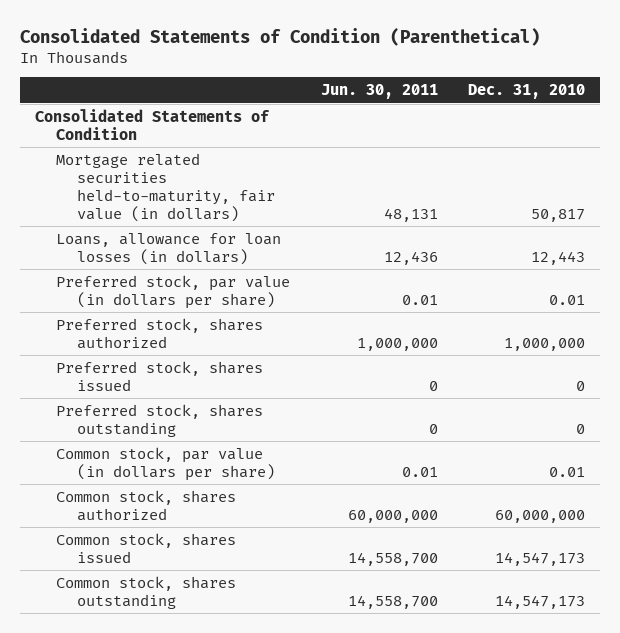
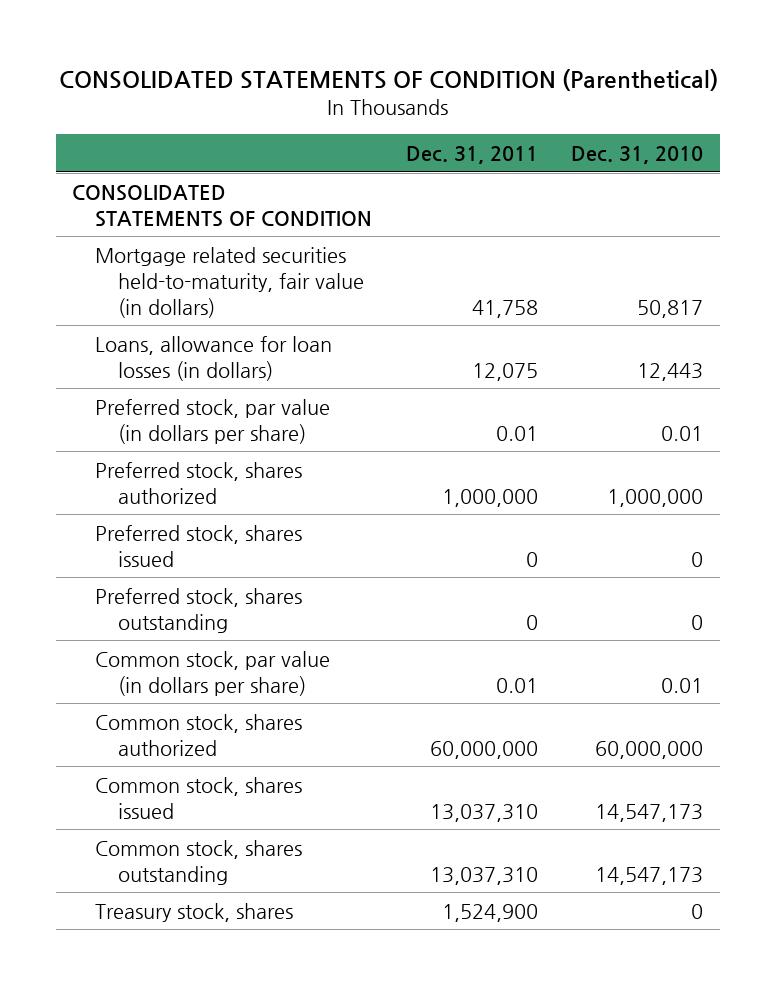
- Consolidated Statements of Condition (Parenthetical)
+ CONSOLIDATED STATEMENTS OF CONDITION (Parenthetical)
- | Jun. 30, 2011 | Dec. 31, 2010
+ | Dec. 31, 2011 | Dec. 31, 2010
- Consolidated Statements of Condition
+ CONSOLIDATED STATEMENTS OF CONDITION
+ Treasury stock, shares | 1,524,900 | 0

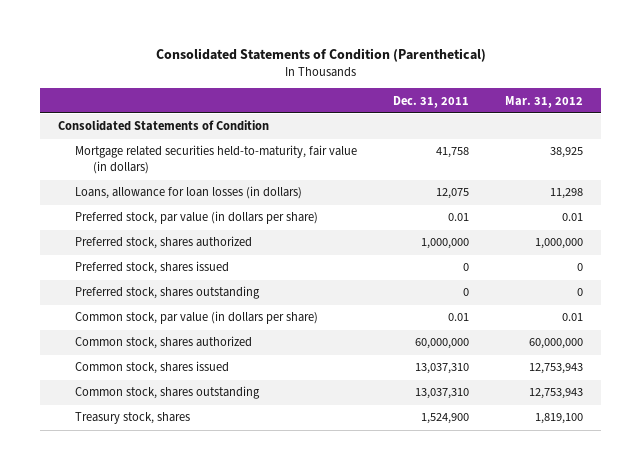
- CONSOLIDATED STATEMENTS OF CONDITION (Parenthetical)
+ Consolidated Statements of Condition (Parenthetical)
- | Dec. 31, 2011 | Dec. 31, 2010
+ | Dec. 31, 2011 | Mar. 31, 2012
- CONSOLIDATED STATEMENTS OF CONDITION
+ Consolidated Statements of Condition

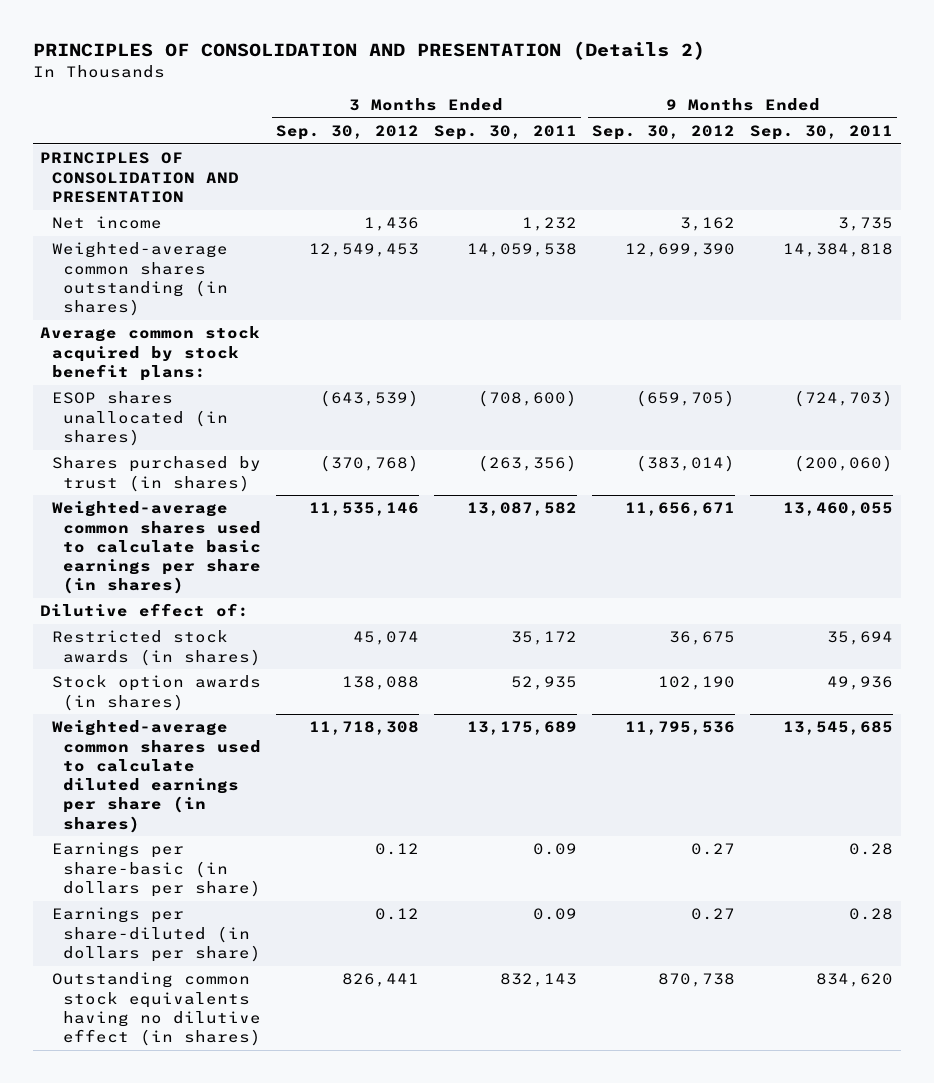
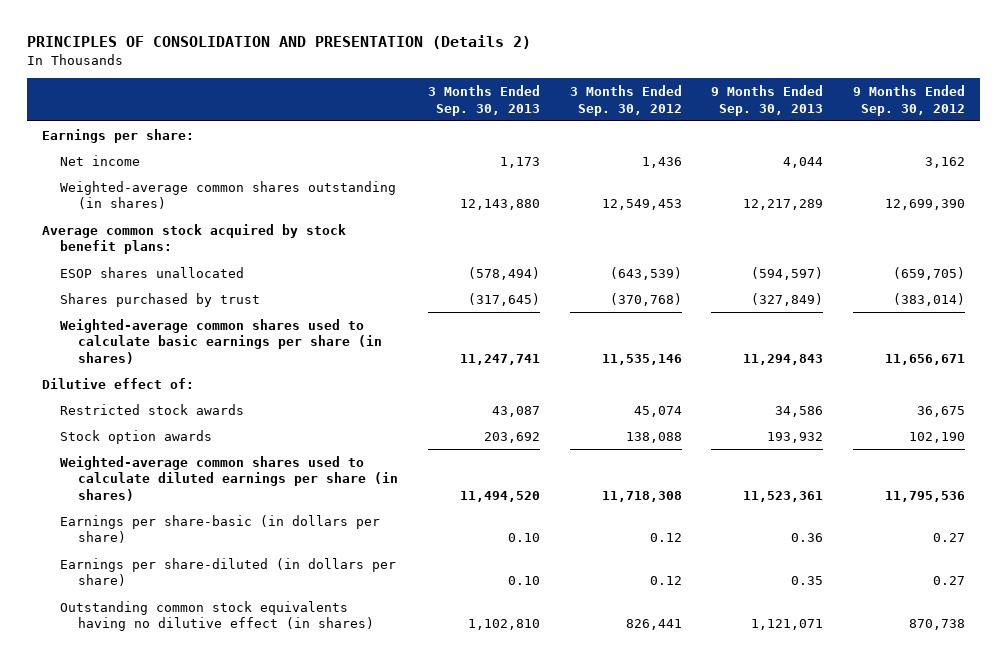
- | 3 Months Ended Sep. 30, 2012 | 3 Months Ended Sep. 30, 2011 | 9 Months Ended Sep. 30, 2012 | 9 Months Ended Sep. 30, 2011
+ | 3 Months Ended Sep. 30, 2013 | 3 Months Ended Sep. 30, 2012 | 9 Months Ended Sep. 30, 2013 | 9 Months Ended Sep. 30, 2012
- PRINCIPLES OF CONSOLIDATION AND PRESENTATION
+ Earnings per share:
- ESOP shares unallocated (in shares) | (643,539) | (708,600) | (659,705) | (724,703)
- Shares purchased by trust (in shares) | (370,768) | (263,356) | (383,014) | (200,060)
+ ESOP shares unallocated | (578,494) | (643,539) | (594,597) | (659,705)
+ Shares purchased by trust | (317,645) | (370,768) | (327,849) | (383,014)
- Restricted stock awards (in shares) | 45,074 | 35,172 | 36,675 | 35,694
- Stock option awards (in shares) | 138,088 | 52,935 | 102,190 | 49,936
+ Restricted stock awards | 43,087 | 45,074 | 34,586 | 36,675
+ Stock option awards | 203,692 | 138,088 | 193,932 | 102,190

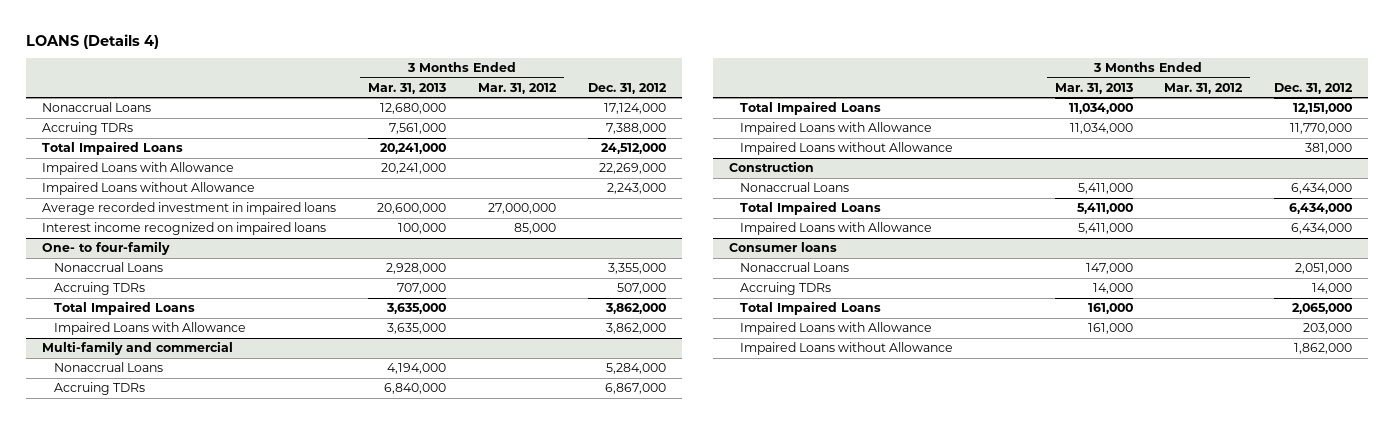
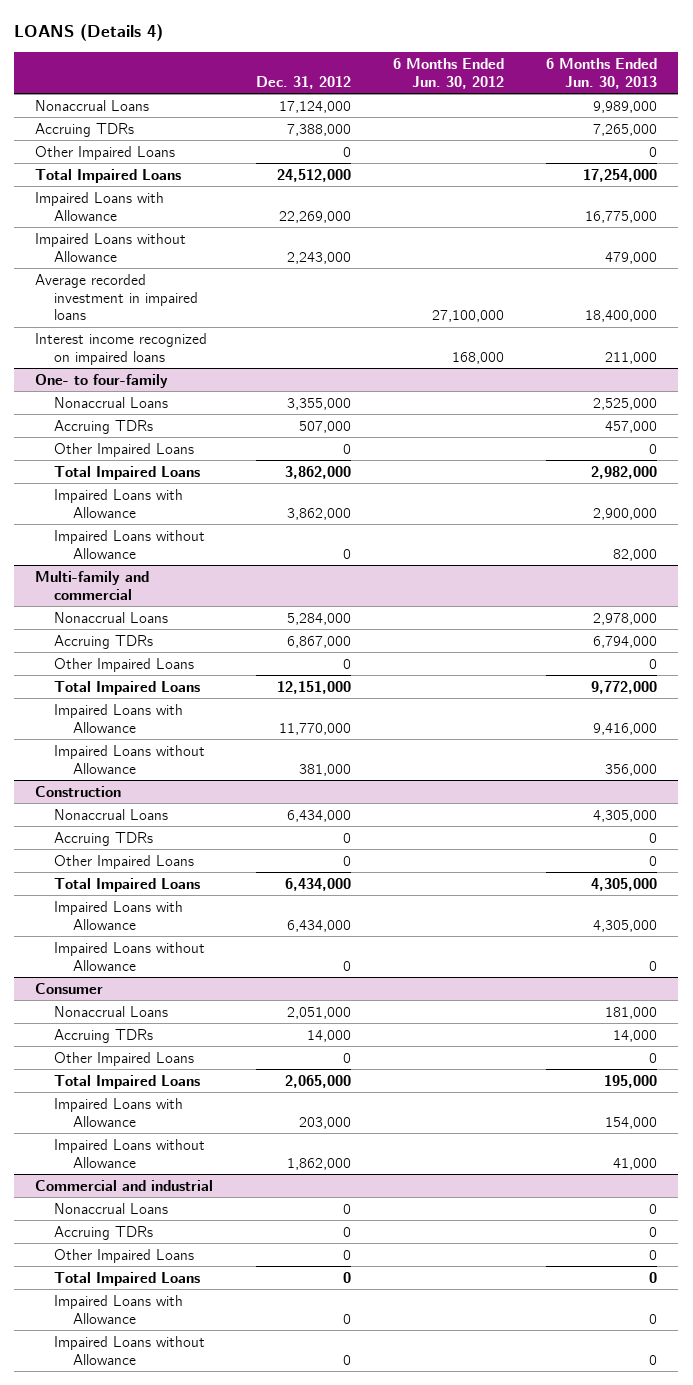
- | 3 Months Ended Mar. 31, 2013 | 3 Months Ended Mar. 31, 2012 | Dec. 31, 2012
+ | Dec. 31, 2012 | 6 Months Ended Jun. 30, 2012 | 6 Months Ended Jun. 30, 2013
+ Other Impaired Loans | 0 | | 0
@ One- to four-family
+ Other Impaired Loans | 0 | | 0
+ Impaired Loans without Allowance | 0 | | 82,000
@ Multi-family and commercial
+ Other Impaired Loans | 0 | | 0
@ Construction
+ Accruing TDRs | 0 | | 0
+ Other Impaired Loans | 0 | | 0
- Consumer loans
@ Construction
+ Impaired Loans without Allowance | 0 | | 0
+ Consumer
+ Other Impaired Loans | 0 | | 0
+ Commercial and industrial
+ Nonaccrual Loans | 0 | | 0
+ Accruing TDRs | 0 | | 0
+ Other Impaired Loans | 0 | | 0
+ Total Impaired Loans | 0 | | 0
+ Impaired Loans with Allowance | 0 | | 0
+ Impaired Loans without Allowance | 0 | | 0

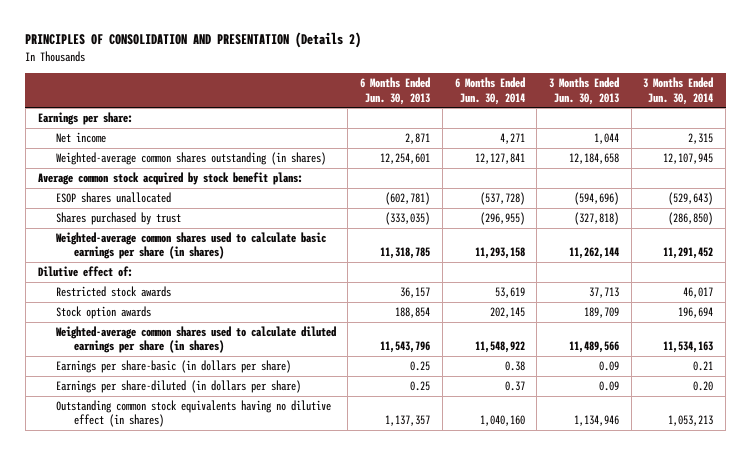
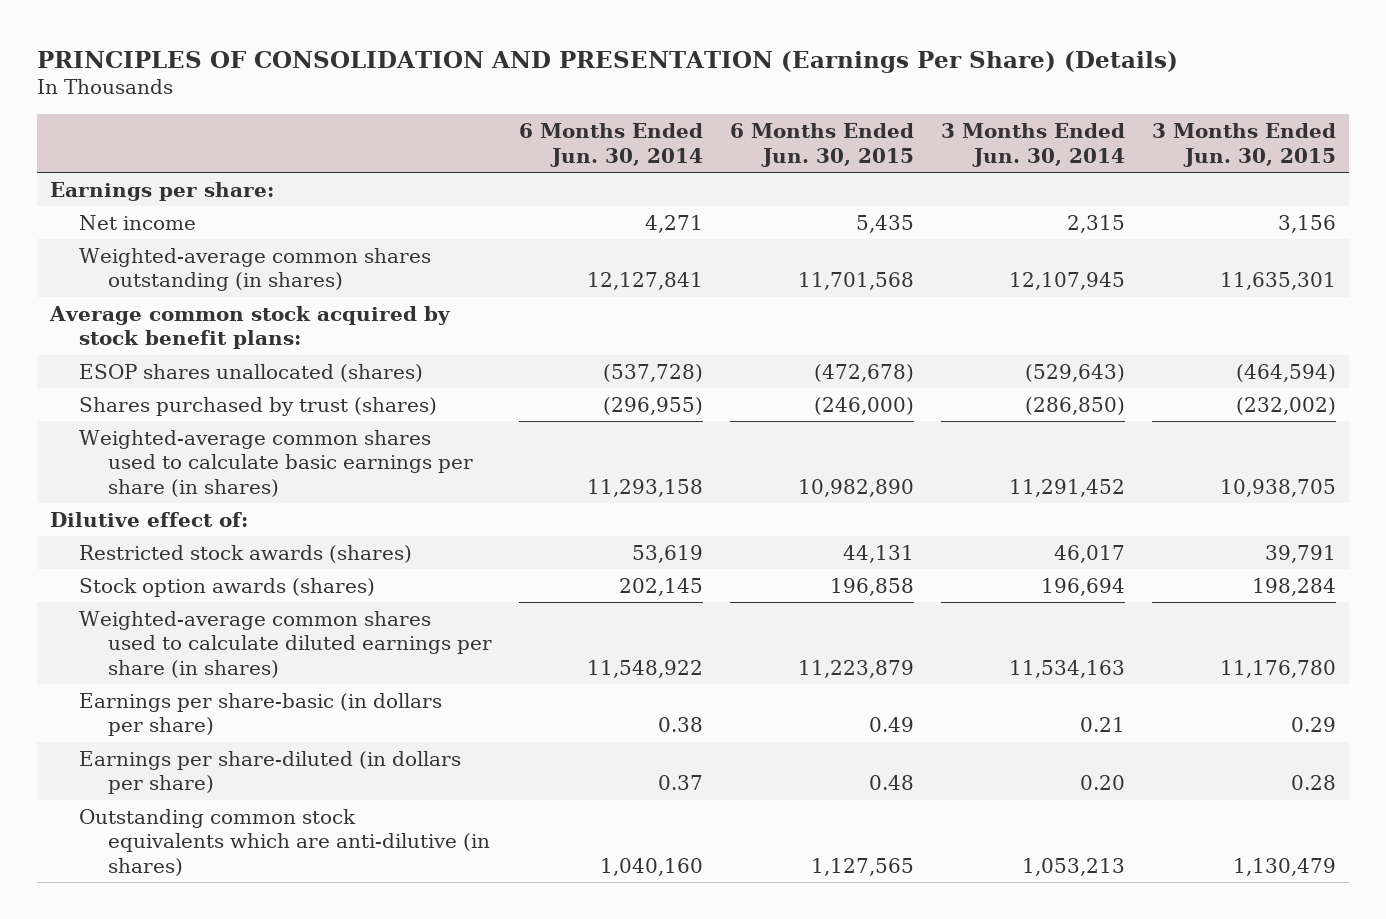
- PRINCIPLES OF CONSOLIDATION AND PRESENTATION (Details 2)
+ PRINCIPLES OF CONSOLIDATION AND PRESENTATION (Earnings Per Share) (Details)
- | 6 Months Ended Jun. 30, 2013 | 6 Months Ended Jun. 30, 2014 | 3 Months Ended Jun. 30, 2013 | 3 Months Ended Jun. 30, 2014
+ | 6 Months Ended Jun. 30, 2014 | 6 Months Ended Jun. 30, 2015 | 3 Months Ended Jun. 30, 2014 | 3 Months Ended Jun. 30, 2015
- ESOP shares unallocated | (602,781) | (537,728) | (594,696) | (529,643)
- Shares purchased by trust | (333,035) | (296,955) | (327,818) | (286,850)
+ ESOP shares unallocated (shares) | (537,728) | (472,678) | (529,643) | (464,594)
+ Shares purchased by trust (shares) | (296,955) | (246,000) | (286,850) | (232,002)
- Restricted stock awards | 36,157 | 53,619 | 37,713 | 46,017
- Stock option awards | 188,854 | 202,145 | 189,709 | 196,694
+ Restricted stock awards (shares) | 53,619 | 44,131 | 46,017 | 39,791
+ Stock option awards (shares) | 202,145 | 196,858 | 196,694 | 198,284
- Outstanding common stock equivalents having no dilutive effect (in shares) | 1,137,357 | 1,040,160 | 1,134,946 | 1,053,213
+ Outstanding common stock equivalents which are anti-dilutive (in shares) | 1,040,160 | 1,127,565 | 1,053,213 | 1,130,479

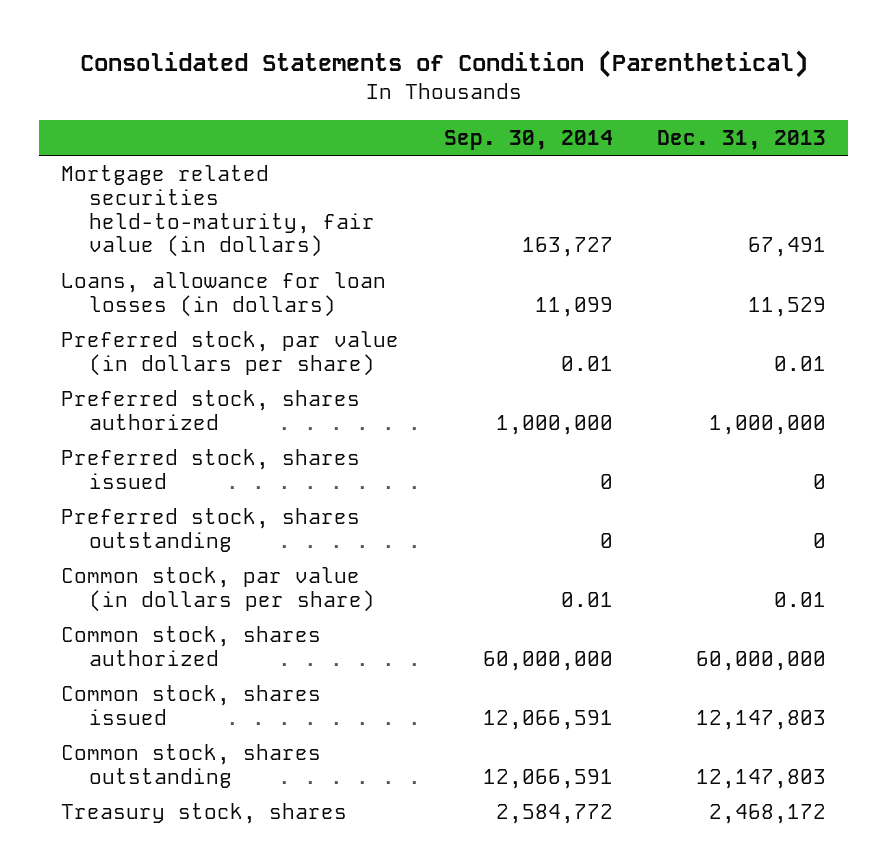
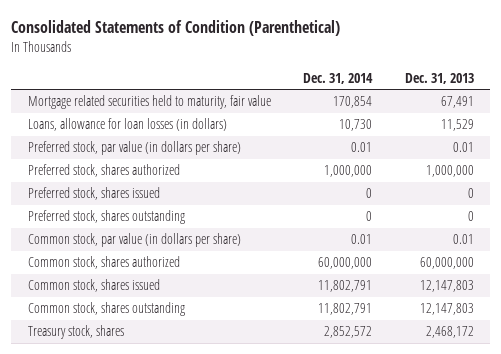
- | Sep. 30, 2014 | Dec. 31, 2013
+ | Dec. 31, 2014 | Dec. 31, 2013
- Mortgage related securities held-to-maturity, fair value (in dollars) | 163,727 | 67,491
+ Mortgage related securities held to maturity, fair value | 170,854 | 67,491

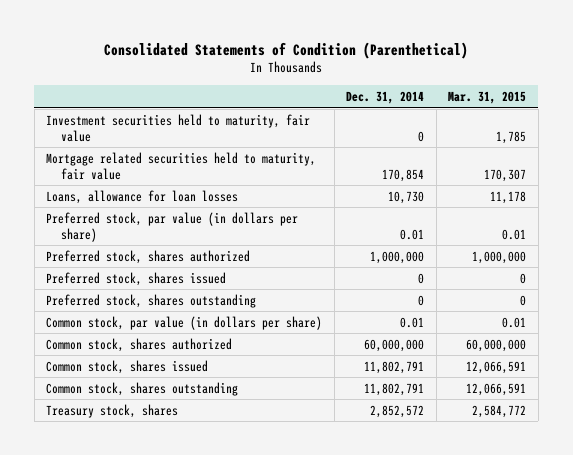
- | Dec. 31, 2014 | Dec. 31, 2013
+ | Dec. 31, 2014 | Mar. 31, 2015
+ Investment securities held to maturity, fair value | 0 | 1,785
- Loans, allowance for loan losses (in dollars) | 10,730 | 11,529
+ Loans, allowance for loan losses | 10,730 | 11,178

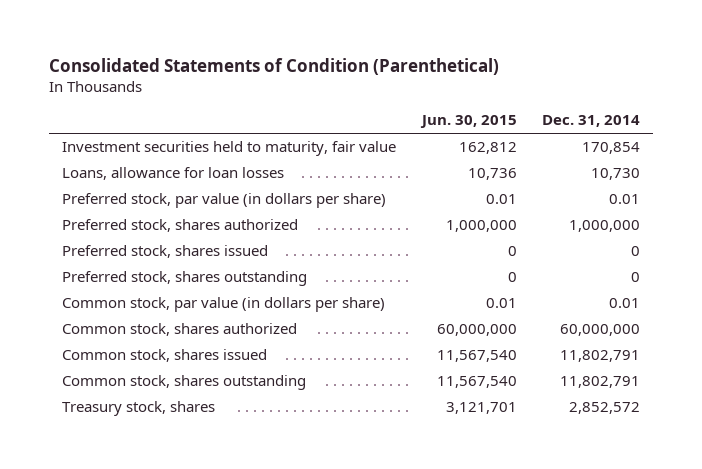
- | Dec. 31, 2014 | Mar. 31, 2015
+ | Jun. 30, 2015 | Dec. 31, 2014
- Investment securities held to maturity, fair value | 0 | 1,785
- Mortgage related securities held to maturity, fair value | 170,854 | 170,307
+ Investment securities held to maturity, fair value | 162,812 | 170,854

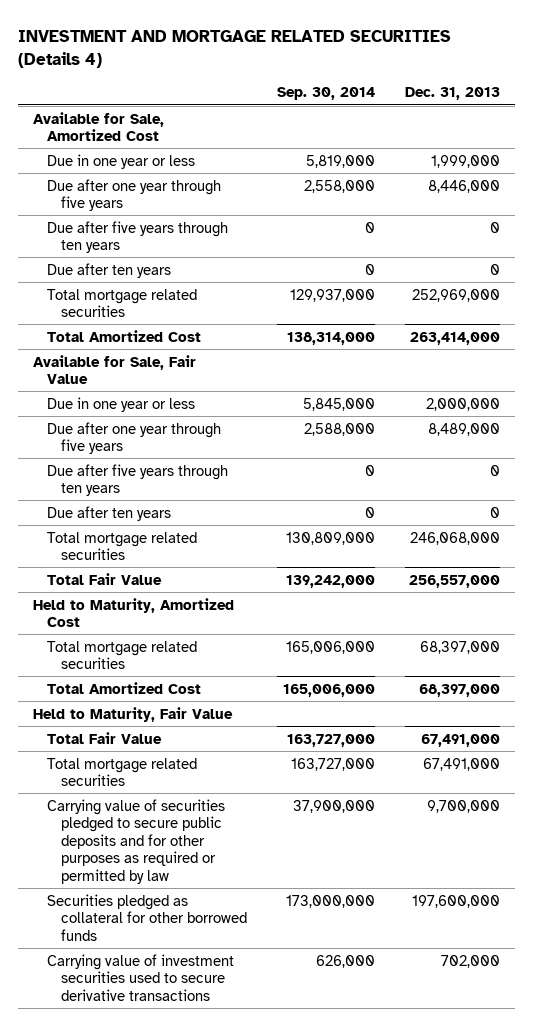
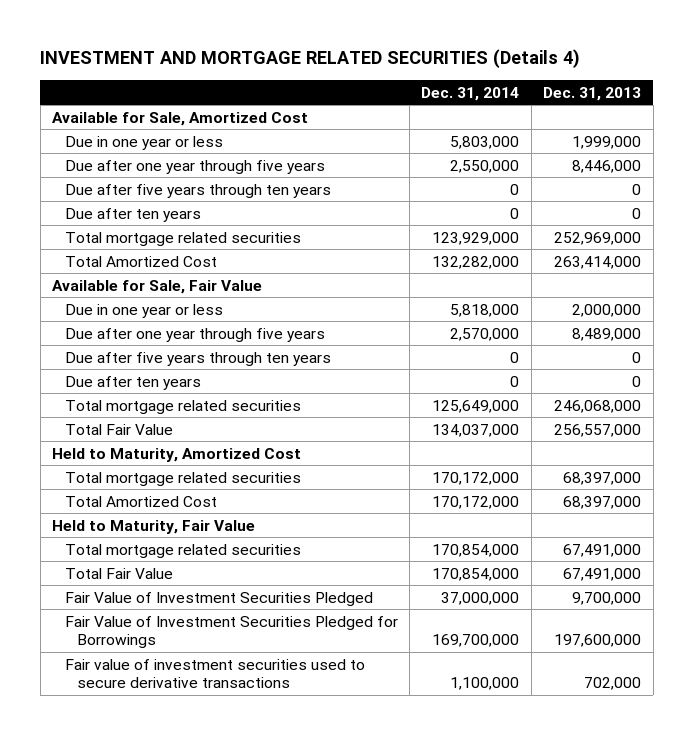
- | Sep. 30, 2014 | Dec. 31, 2013
+ | Dec. 31, 2014 | Dec. 31, 2013
- Carrying value of securities pledged to secure public deposits and for other purposes as required or permitted by law | 37,900,000 | 9,700,000
- Securities pledged as collateral for other borrowed funds | 173,000,000 | 197,600,000
- Carrying value of investment securities used to secure derivative transactions | 626,000 | 702,000
moved down: Total Fair Value | 170,854,000 | 67,491,000
+ Fair Value of Investment Securities Pledged | 37,000,000 | 9,700,000
+ Fair Value of Investment Securities Pledged for Borrowings | 169,700,000 | 197,600,000
+ Fair value of investment securities used to secure derivative transactions | 1,100,000 | 702,000

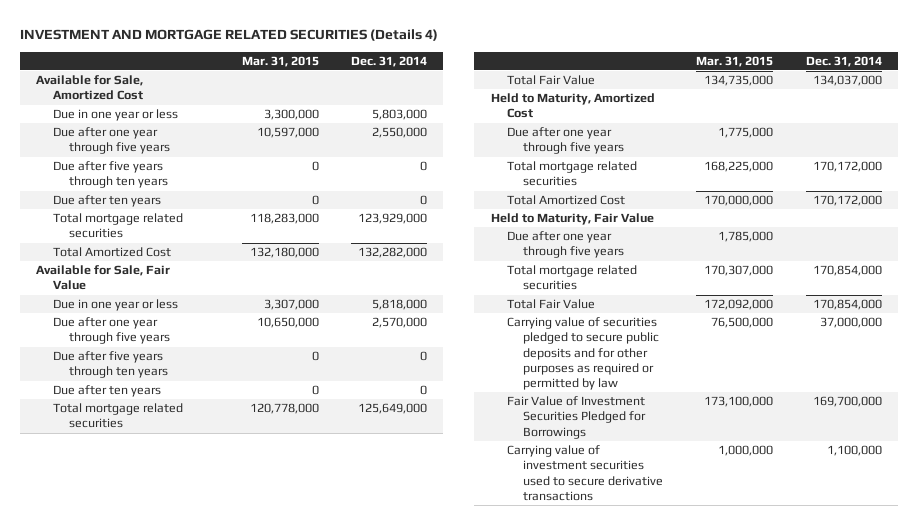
- | Dec. 31, 2014 | Dec. 31, 2013
+ | Mar. 31, 2015 | Dec. 31, 2014
+ Due after one year through five years | 1,775,000 |
+ Due after one year through five years | 1,785,000 |
- Fair Value of Investment Securities Pledged | 37,000,000 | 9,700,000
+ Carrying value of securities pledged to secure public deposits and for other purposes as required or permitted by law | 76,500,000 | 37,000,000
- Fair value of investment securities used to secure derivative transactions | 1,100,000 | 702,000
+ Carrying value of investment securities used to secure derivative transactions | 1,000,000 | 1,100,000

